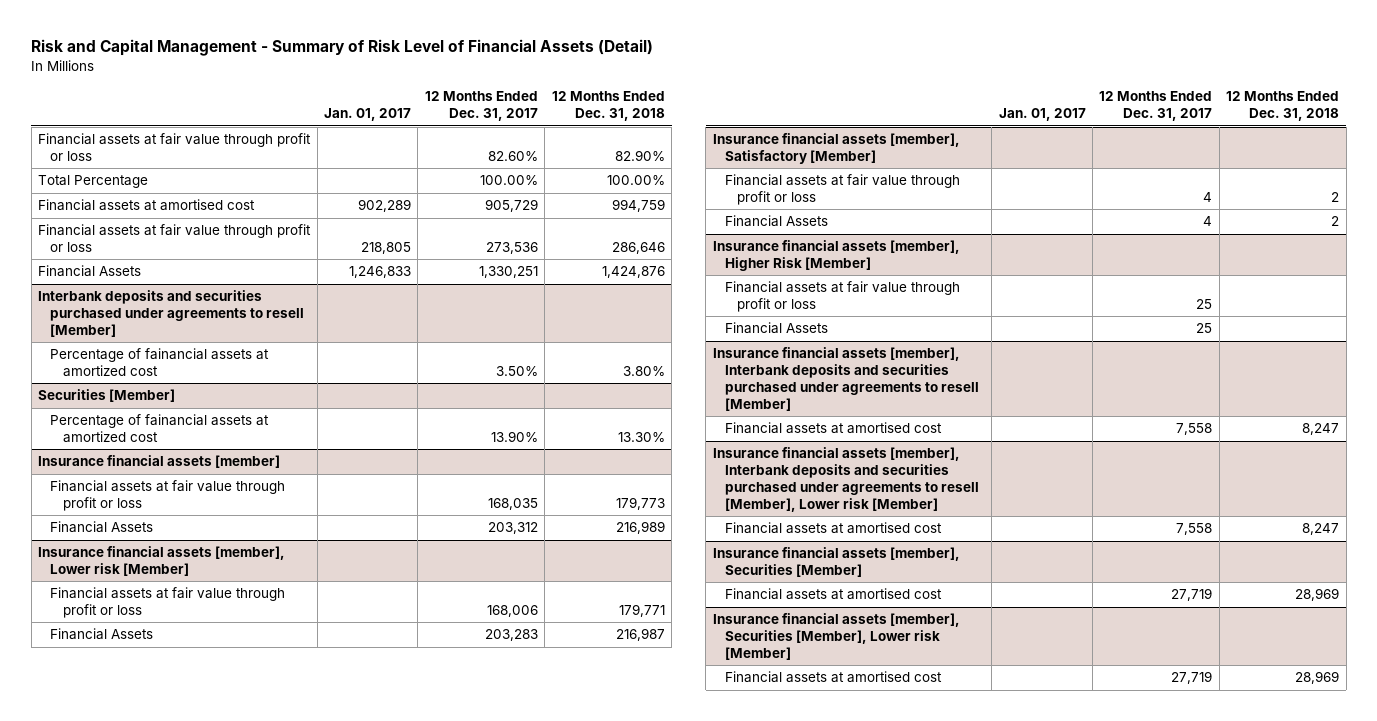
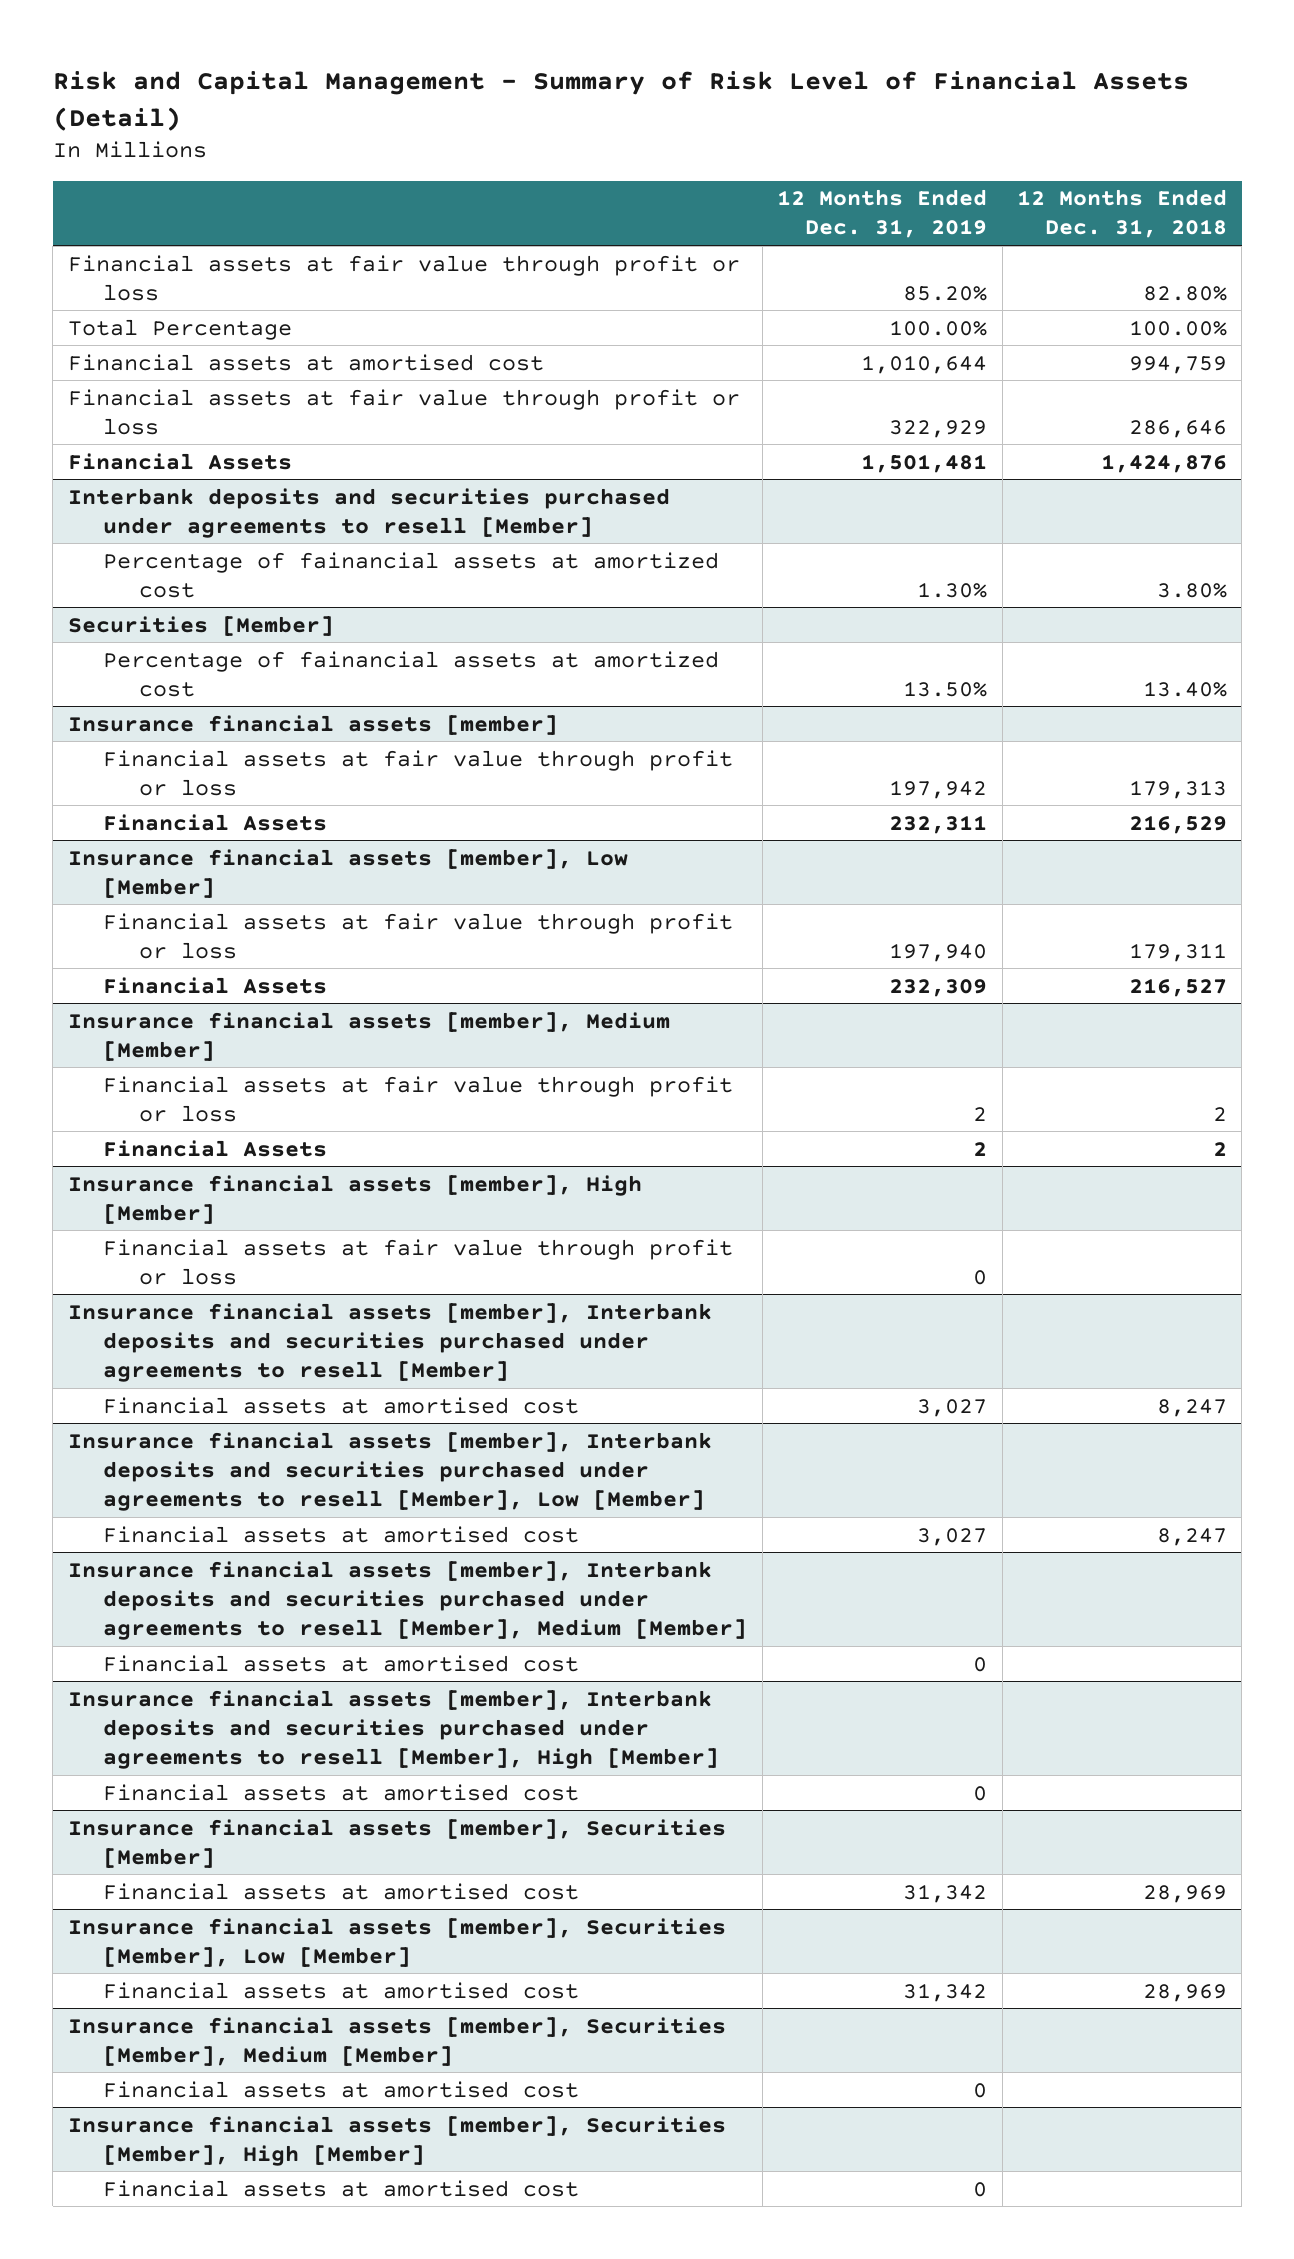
- | Jan. 01, 2017 | 12 Months Ended Dec. 31, 2017 | 12 Months Ended Dec. 31, 2018
+ | 12 Months Ended Dec. 31, 2019 | 12 Months Ended Dec. 31, 2018
- Financial assets at fair value through profit or loss | | 82.60% | 82.90%
+ Financial assets at fair value through profit or loss | 85.20% | 82.80%
@ Securities [Member]
- Percentage of fainancial assets at amortized cost | | 13.90% | 13.30%
+ Percentage of fainancial assets at amortized cost | 13.50% | 13.40%
@ Insurance financial assets [member]
- Financial assets at fair value through profit or loss | | 168,035 | 179,773
- Financial Assets | | 203,312 | 216,989
- Insurance financial assets [member], Lower risk [Member]
- Financial assets at fair value through profit or loss | | 168,006 | 179,771
- Financial Assets | | 203,283 | 216,987
- Insurance financial assets [member], Satisfactory [Member]
@ Insurance financial assets [member]
+ Financial assets at fair value through profit or loss | 197,942 | 179,313
+ Financial Assets | 232,311 | 216,529
+ Insurance financial assets [member], Low [Member]
+ Financial assets at fair value through profit or loss | 197,940 | 179,311
+ Financial Assets | 232,309 | 216,527
+ Insurance financial assets [member], Medium [Member]
- Insurance financial assets [member], Higher Risk [Member]
+ Insurance financial assets [member], High [Member]
- Financial Assets | | 25 |
- Insurance financial assets [member], Interbank deposits and securities purchased under agreements to resell [Member], Lower risk [Member]
+ Insurance financial assets [member], Interbank deposits and securities purchased under agreements to resell [Member], Low [Member]
+ Insurance financial assets [member], Interbank deposits and securities purchased under agreements to resell [Member], Medium [Member]
+ Financial assets at amortised cost | 0 |
+ Insurance financial assets [member], Interbank deposits and securities purchased under agreements to resell [Member], High [Member]
+ Financial assets at amortised cost | 0 |
- Insurance financial assets [member], Securities [Member], Lower risk [Member]
+ Insurance financial assets [member], Securities [Member], Low [Member]
+ Insurance financial assets [member], Securities [Member], Medium [Member]
+ Financial assets at amortised cost | 0 |
+ Insurance financial assets [member], Securities [Member], High [Member]
+ Financial assets at amortised cost | 0 |

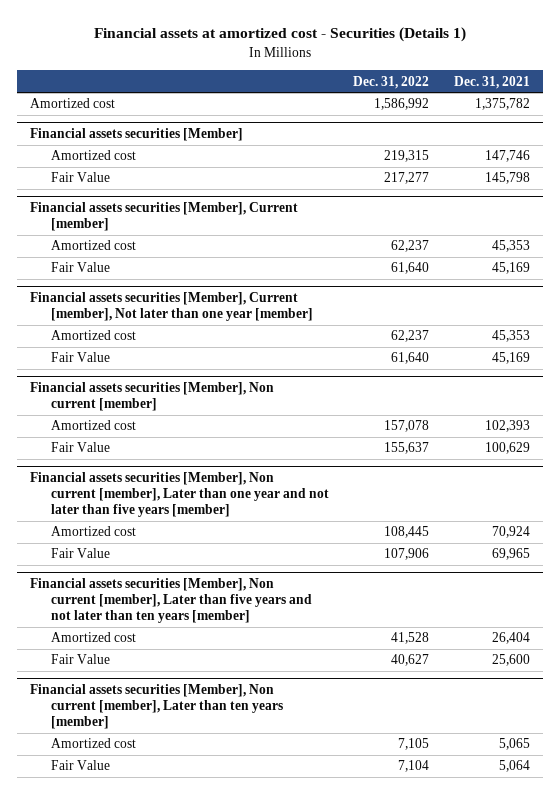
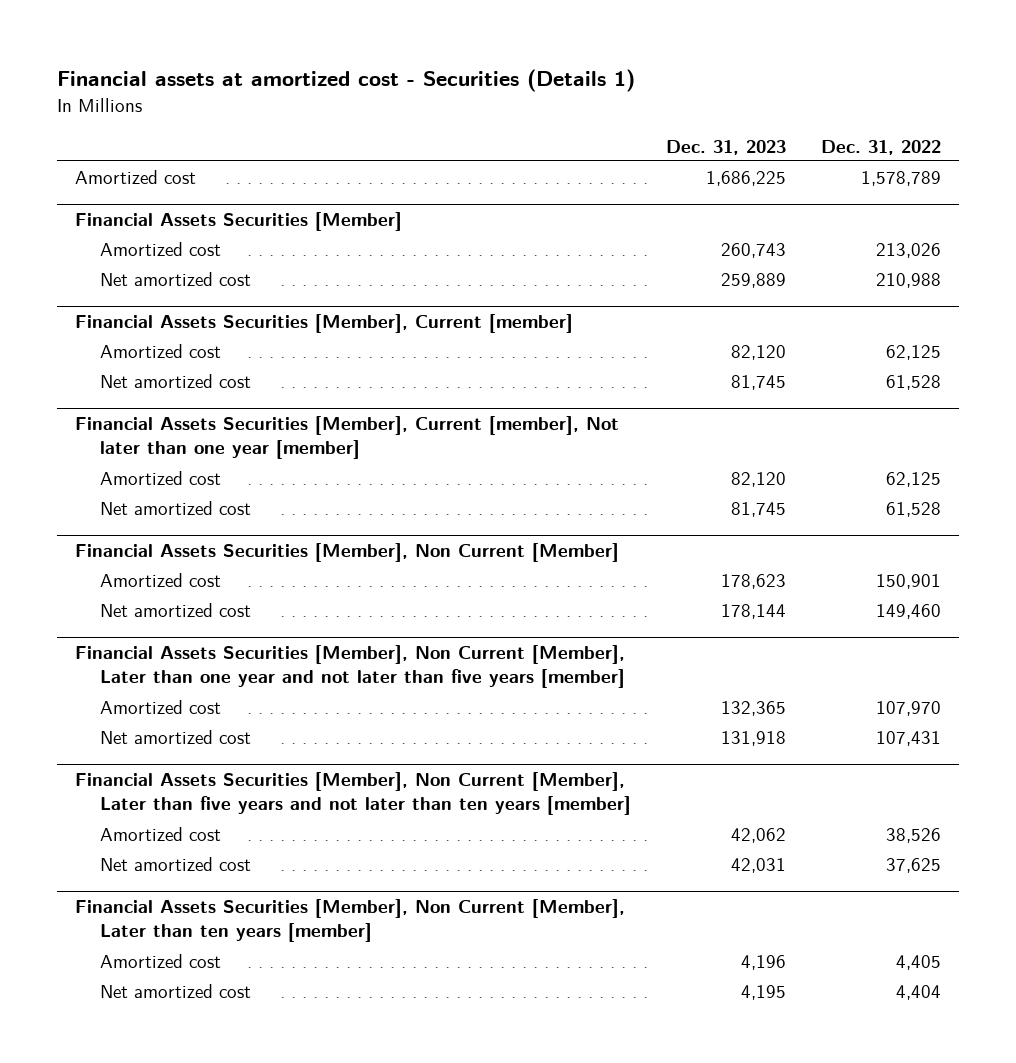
- | Dec. 31, 2022 | Dec. 31, 2021
+ | Dec. 31, 2023 | Dec. 31, 2022
- Amortized cost | 1,586,992 | 1,375,782
- Financial assets securities [Member]
- Amortized cost | 219,315 | 147,746
- Fair Value | 217,277 | 145,798
- Financial assets securities [Member], Current [member]
- Amortized cost | 62,237 | 45,353
- Fair Value | 61,640 | 45,169
- Financial assets securities [Member], Current [member], Not later than one year [member]
- Amortized cost | 62,237 | 45,353
- Fair Value | 61,640 | 45,169
- Financial assets securities [Member], Non current [member]
- Amortized cost | 157,078 | 102,393
- Fair Value | 155,637 | 100,629
- Financial assets securities [Member], Non current [member], Later than one year and not later than five years [member]
- Amortized cost | 108,445 | 70,924
- Fair Value | 107,906 | 69,965
- Financial assets securities [Member], Non current [member], Later than five years and not later than ten years [member]
- Amortized cost | 41,528 | 26,404
- Fair Value | 40,627 | 25,600
- Financial assets securities [Member], Non current [member], Later than ten years [member]
- Amortized cost | 7,105 | 5,065
- Fair Value | 7,104 | 5,064
+ Amortized cost | 1,686,225 | 1,578,789
+ Financial Assets Securities [Member]
+ Amortized cost | 260,743 | 213,026
+ Net amortized cost | 259,889 | 210,988
+ Financial Assets Securities [Member], Current [member]
+ Amortized cost | 82,120 | 62,125
+ Net amortized cost | 81,745 | 61,528
+ Financial Assets Securities [Member], Current [member], Not later than one year [member]
+ Amortized cost | 82,120 | 62,125
+ Net amortized cost | 81,745 | 61,528
+ Financial Assets Securities [Member], Non Current [Member]
+ Amortized cost | 178,623 | 150,901
+ Net amortized cost | 178,144 | 149,460
+ Financial Assets Securities [Member], Non Current [Member], Later than one year and not later than five years [member]
+ Amortized cost | 132,365 | 107,970
+ Net amortized cost | 131,918 | 107,431
+ Financial Assets Securities [Member], Non Current [Member], Later than five years and not later than ten years [member]
+ Amortized cost | 42,062 | 38,526
+ Net amortized cost | 42,031 | 37,625
+ Financial Assets Securities [Member], Non Current [Member], Later than ten years [member]
+ Amortized cost | 4,196 | 4,405
+ Net amortized cost | 4,195 | 4,404

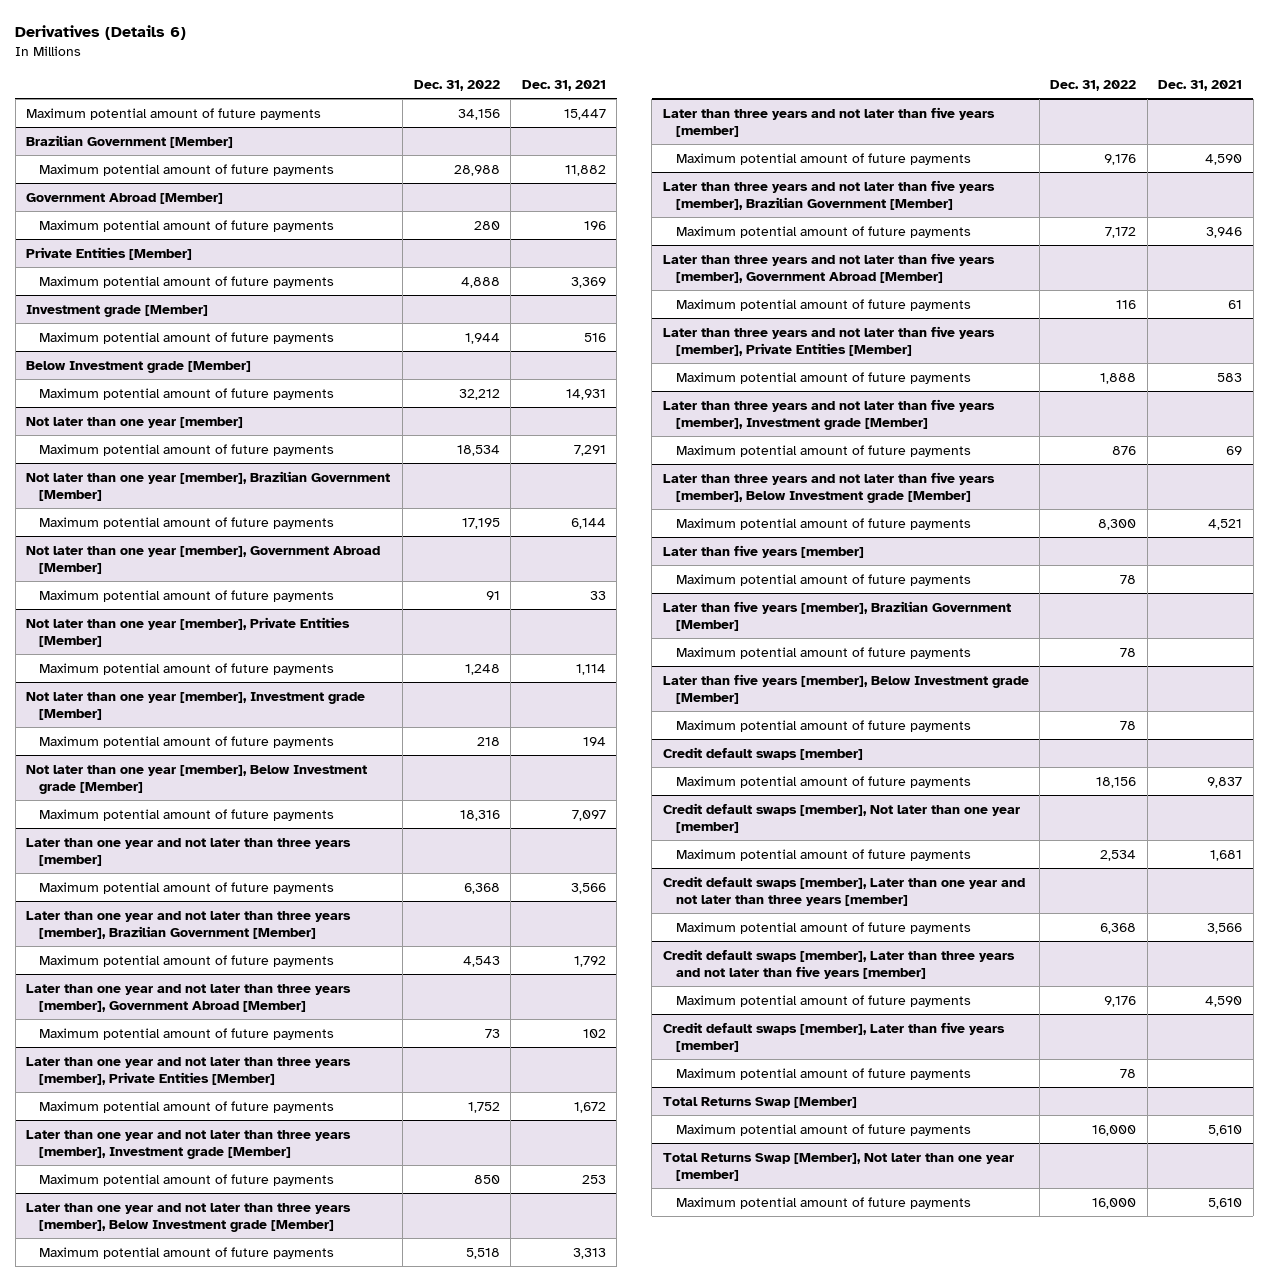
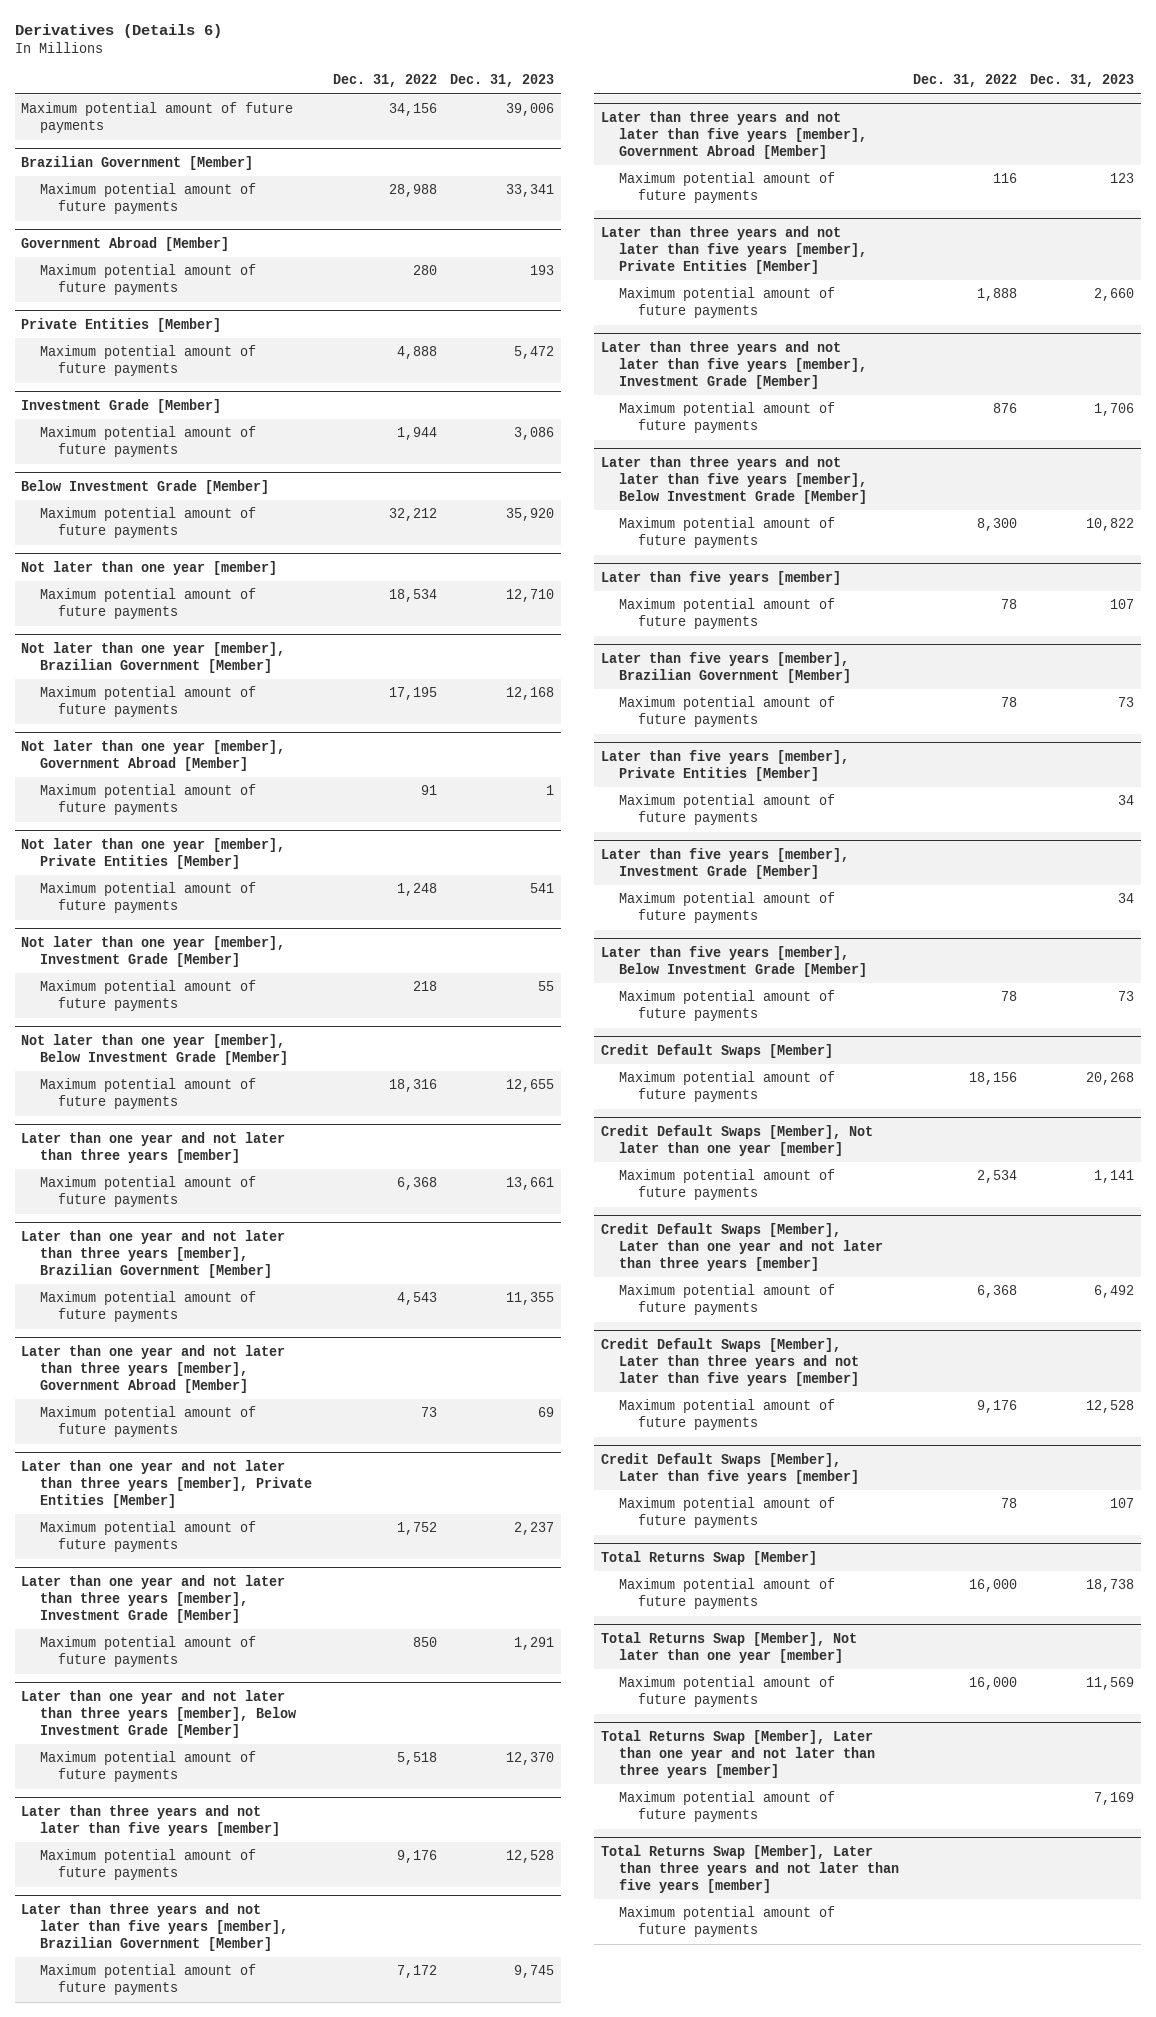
- | Dec. 31, 2022 | Dec. 31, 2021
+ | Dec. 31, 2022 | Dec. 31, 2023
- Investment grade [Member]
+ Investment Grade [Member]
- Below Investment grade [Member]
+ Below Investment Grade [Member]
- Not later than one year [member], Investment grade [Member]
+ Not later than one year [member], Investment Grade [Member]
- Not later than one year [member], Below Investment grade [Member]
+ Not later than one year [member], Below Investment Grade [Member]
- Later than one year and not later than three years [member], Investment grade [Member]
+ Later than one year and not later than three years [member], Investment Grade [Member]
- Later than one year and not later than three years [member], Below Investment grade [Member]
+ Later than one year and not later than three years [member], Below Investment Grade [Member]
- Later than three years and not later than five years [member], Investment grade [Member]
+ Later than three years and not later than five years [member], Investment Grade [Member]
- Later than three years and not later than five years [member], Below Investment grade [Member]
+ Later than three years and not later than five years [member], Below Investment Grade [Member]
- Later than five years [member], Below Investment grade [Member]
+ Later than five years [member], Private Entities [Member]
+ Maximum potential amount of future payments | | 34
+ Later than five years [member], Investment Grade [Member]
+ Maximum potential amount of future payments | | 34
+ Later than five years [member], Below Investment Grade [Member]
- Credit default swaps [member]
+ Credit Default Swaps [Member]
- Credit default swaps [member], Not later than one year [member]
+ Credit Default Swaps [Member], Not later than one year [member]
- Credit default swaps [member], Later than one year and not later than three years [member]
+ Credit Default Swaps [Member], Later than one year and not later than three years [member]
- Credit default swaps [member], Later than three years and not later than five years [member]
+ Credit Default Swaps [Member], Later than three years and not later than five years [member]
- Credit default swaps [member], Later than five years [member]
+ Credit Default Swaps [Member], Later than five years [member]
+ Total Returns Swap [Member], Later than one year and not later than three years [member]
+ Maximum potential amount of future payments | | 7,169
+ Total Returns Swap [Member], Later than three years and not later than five years [member]
+ Maximum potential amount of future payments

